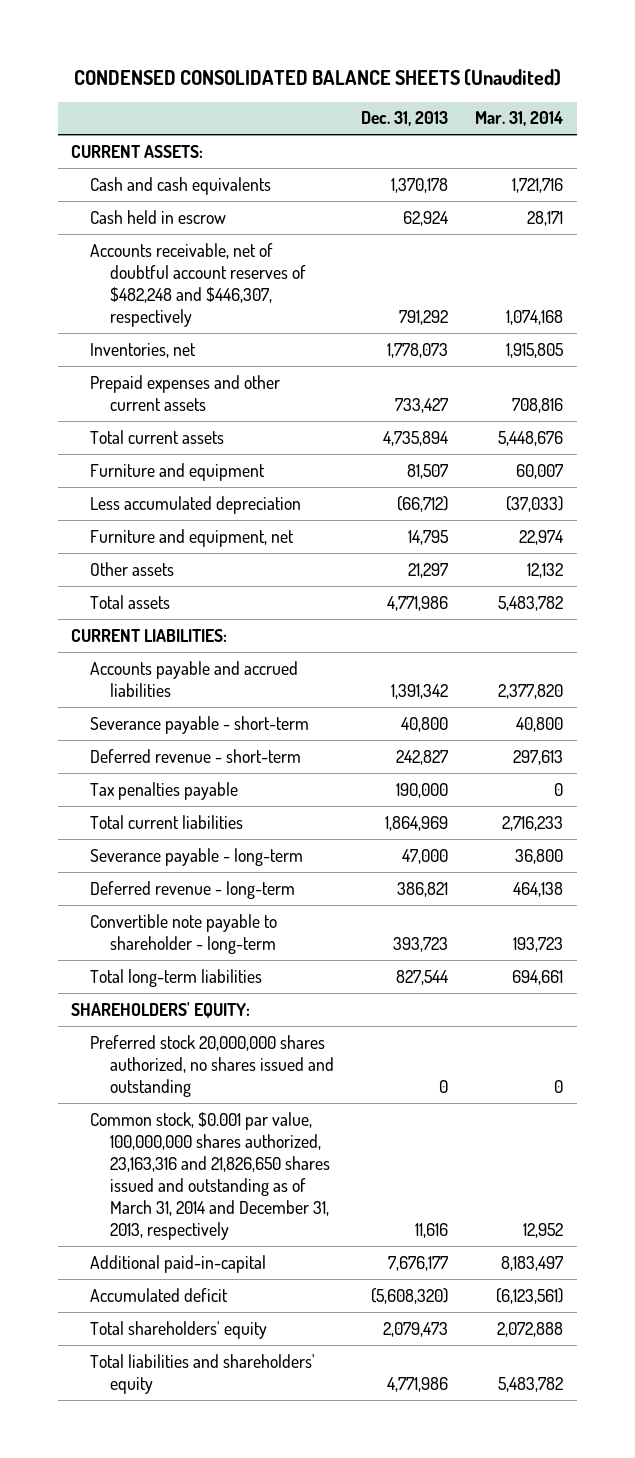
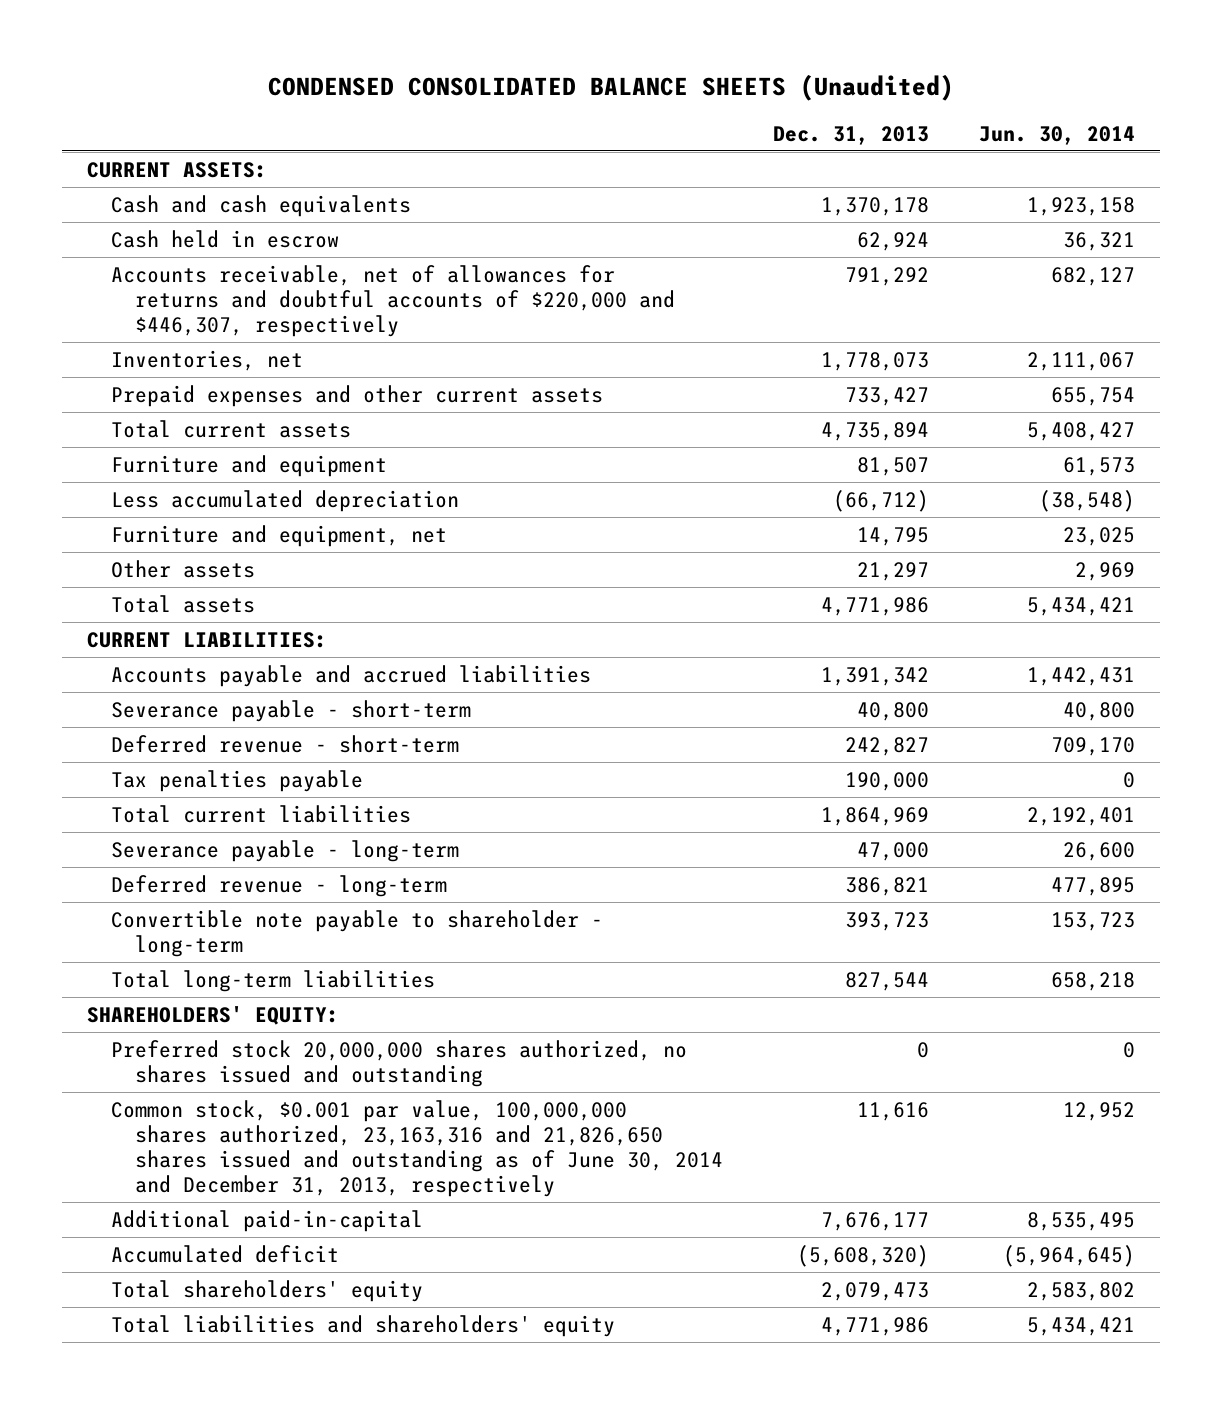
- | Dec. 31, 2013 | Mar. 31, 2014
+ | Dec. 31, 2013 | Jun. 30, 2014
- Accounts receivable, net of doubtful account reserves of $482,248 and $446,307, respectively | 791,292 | 1,074,168
+ Accounts receivable, net of allowances for returns and doubtful accounts of $220,000 and $446,307, respectively | 791,292 | 682,127
- Common stock, $0.001 par value, 100,000,000 shares authorized, 23,163,316 and 21,826,650 shares issued and outstanding as of March 31, 2014 and December 31, 2013, respectively | 11,616 | 12,952
+ Common stock, $0.001 par value, 100,000,000 shares authorized, 23,163,316 and 21,826,650 shares issued and outstanding as of June 30, 2014 and December 31, 2013, respectively | 11,616 | 12,952

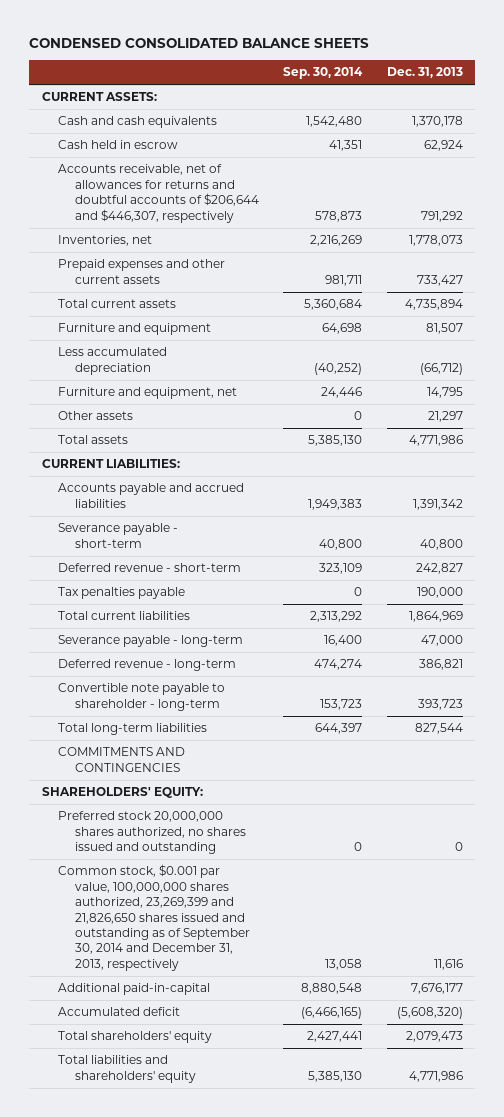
- CONDENSED CONSOLIDATED BALANCE SHEETS (Unaudited)
+ CONDENSED CONSOLIDATED BALANCE SHEETS
- | Dec. 31, 2013 | Jun. 30, 2014
+ | Sep. 30, 2014 | Dec. 31, 2013
- Accounts receivable, net of allowances for returns and doubtful accounts of $220,000 and $446,307, respectively | 791,292 | 682,127
+ Accounts receivable, net of allowances for returns and doubtful accounts of $206,644 and $446,307, respectively | 578,873 | 791,292
+ COMMITMENTS AND CONTINGENCIES
- Common stock, $0.001 par value, 100,000,000 shares authorized, 23,163,316 and 21,826,650 shares issued and outstanding as of June 30, 2014 and December 31, 2013, respectively | 11,616 | 12,952
+ Common stock, $0.001 par value, 100,000,000 shares authorized, 23,269,399 and 21,826,650 shares issued and outstanding as of September 30, 2014 and December 31, 2013, respectively | 13,058 | 11,616

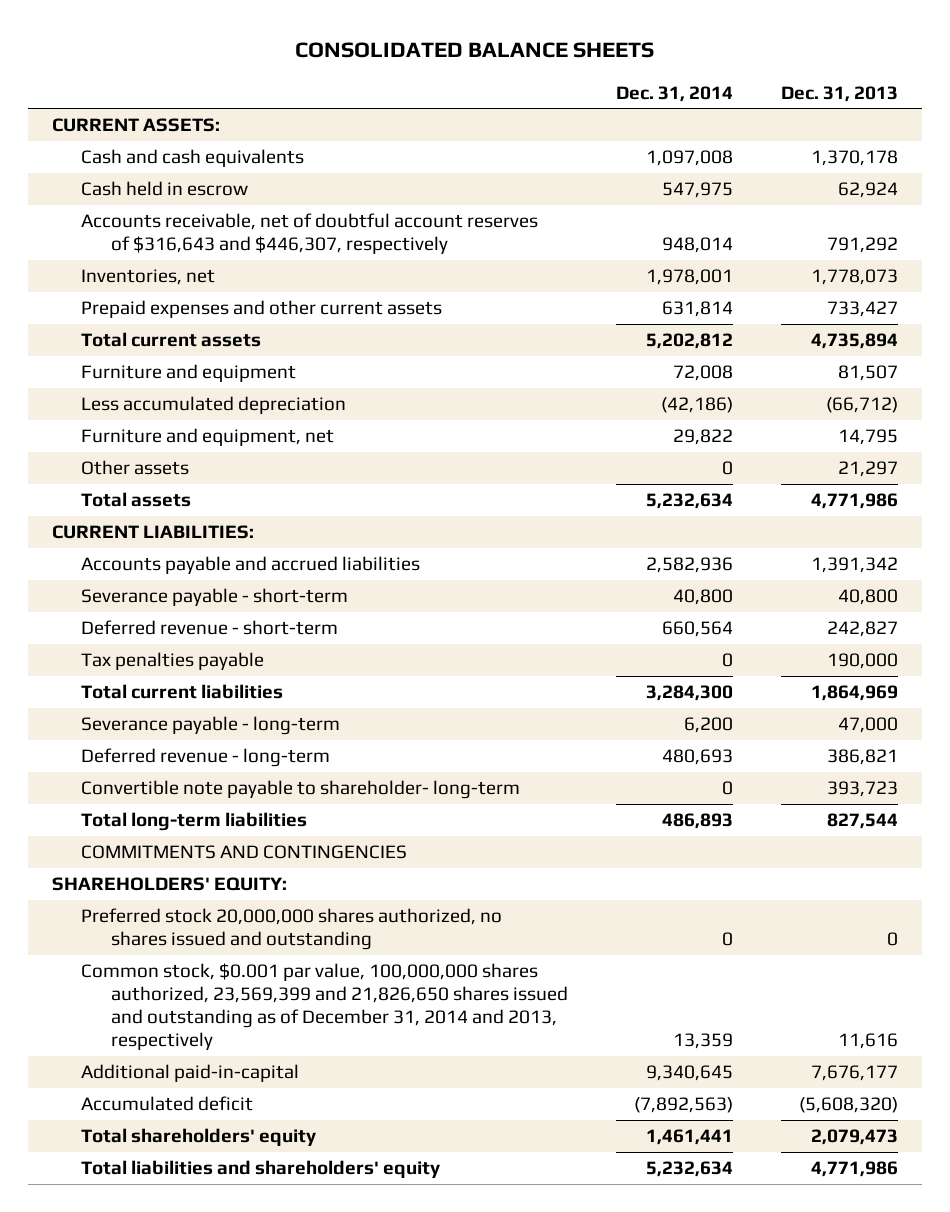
- CONDENSED CONSOLIDATED BALANCE SHEETS
+ CONSOLIDATED BALANCE SHEETS
- | Sep. 30, 2014 | Dec. 31, 2013
+ | Dec. 31, 2014 | Dec. 31, 2013
- Accounts receivable, net of allowances for returns and doubtful accounts of $206,644 and $446,307, respectively | 578,873 | 791,292
+ Accounts receivable, net of doubtful account reserves of $316,643 and $446,307, respectively | 948,014 | 791,292
- Convertible note payable to shareholder - long-term | 153,723 | 393,723
+ Convertible note payable to shareholder- long-term | 0 | 393,723
- Common stock, $0.001 par value, 100,000,000 shares authorized, 23,269,399 and 21,826,650 shares issued and outstanding as of September 30, 2014 and December 31, 2013, respectively | 13,058 | 11,616
+ Common stock, $0.001 par value, 100,000,000 shares authorized, 23,569,399 and 21,826,650 shares issued and outstanding as of December 31, 2014 and 2013, respectively | 13,359 | 11,616

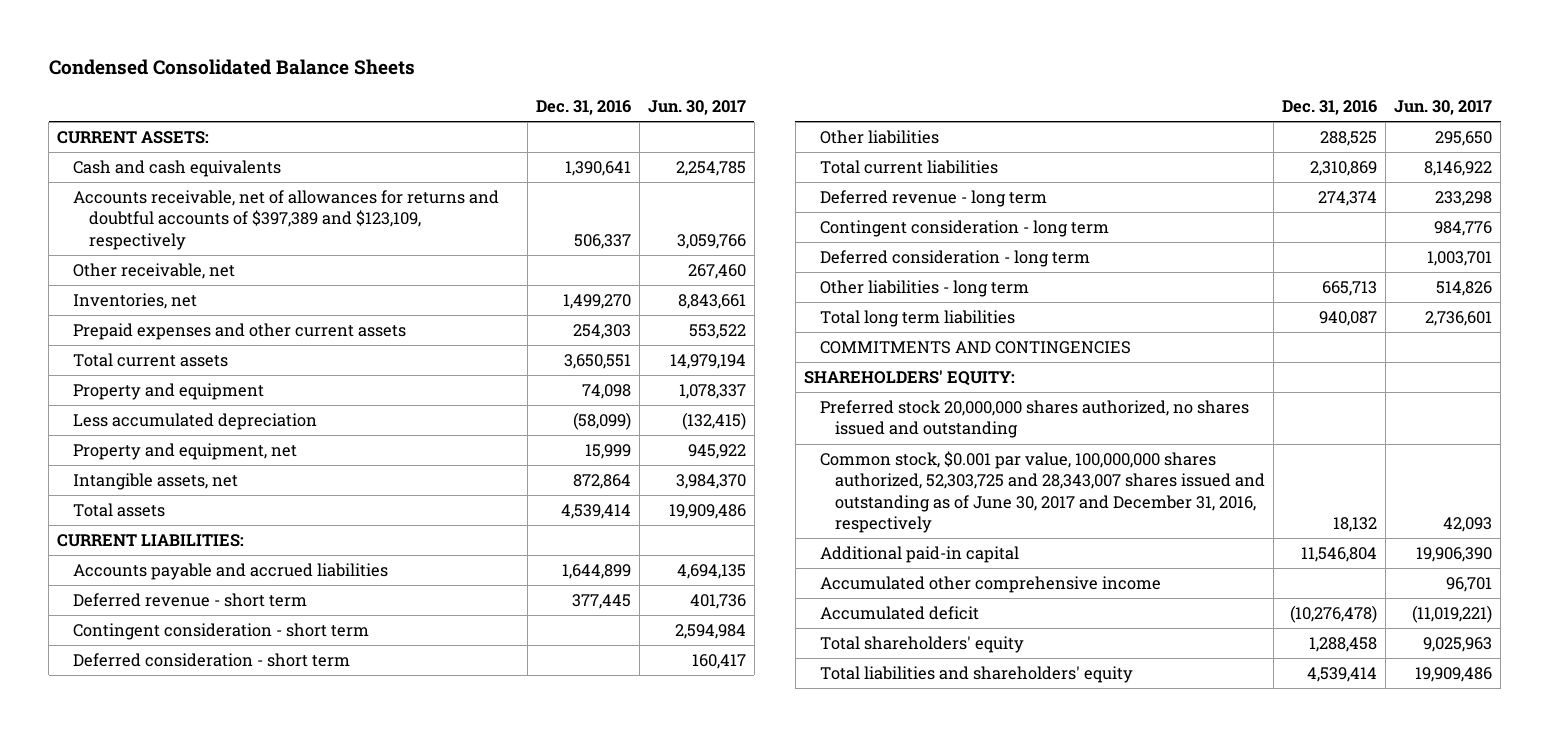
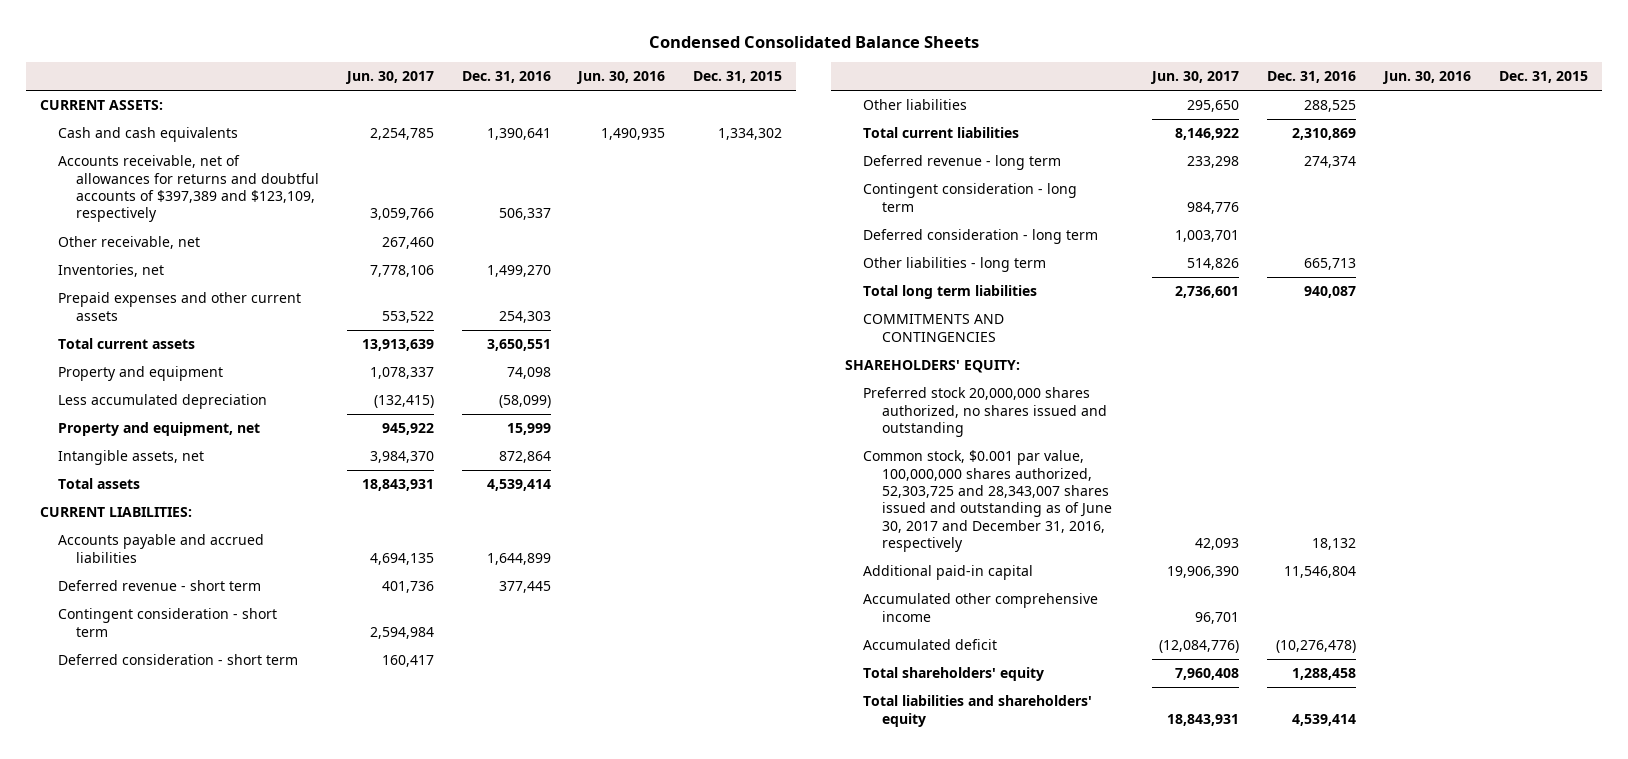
- | Dec. 31, 2016 | Jun. 30, 2017
+ | Jun. 30, 2017 | Dec. 31, 2016 | Jun. 30, 2016 | Dec. 31, 2015
- Inventories, net | 1,499,270 | 8,843,661
+ Inventories, net | 7,778,106 | 1,499,270 | |
- Total current assets | 3,650,551 | 14,979,194
+ Total current assets | 13,913,639 | 3,650,551 | |
- Total assets | 4,539,414 | 19,909,486
+ Total assets | 18,843,931 | 4,539,414 | |
- Accumulated deficit | (10,276,478) | (11,019,221)
- Total shareholders' equity | 1,288,458 | 9,025,963
- Total liabilities and shareholders' equity | 4,539,414 | 19,909,486
+ Accumulated deficit | (12,084,776) | (10,276,478) | |
+ Total shareholders' equity | 7,960,408 | 1,288,458 | |
+ Total liabilities and shareholders' equity | 18,843,931 | 4,539,414 | |

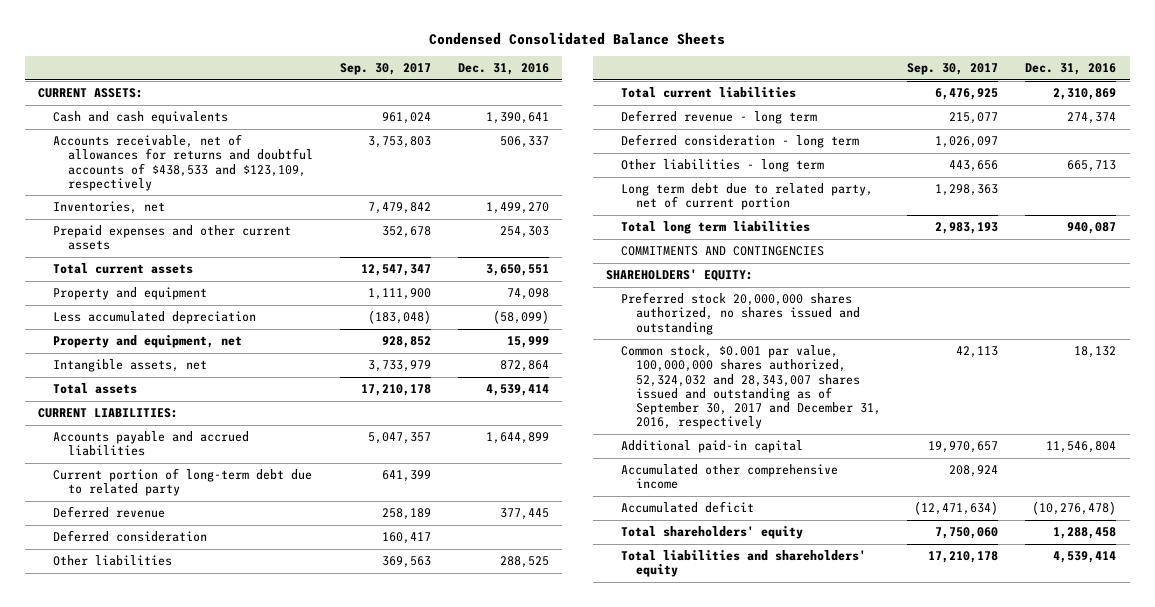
- | Jun. 30, 2017 | Dec. 31, 2016 | Jun. 30, 2016 | Dec. 31, 2015
+ | Sep. 30, 2017 | Dec. 31, 2016
- Accounts receivable, net of allowances for returns and doubtful accounts of $397,389 and $123,109, respectively | 3,059,766 | 506,337 | |
- Other receivable, net | 267,460 | | |
+ Accounts receivable, net of allowances for returns and doubtful accounts of $438,533 and $123,109, respectively | 3,753,803 | 506,337
- Deferred revenue - short term | 401,736 | 377,445 | |
- Contingent consideration - short term | 2,594,984 | | |
- Deferred consideration - short term | 160,417 | | |
+ Current portion of long-term debt due to related party | 641,399 |
+ Deferred revenue | 258,189 | 377,445
+ Deferred consideration | 160,417 |
- Contingent consideration - long term | 984,776 | | |
+ Long term debt due to related party, net of current portion | 1,298,363 |
- Common stock, $0.001 par value, 100,000,000 shares authorized, 52,303,725 and 28,343,007 shares issued and outstanding as of June 30, 2017 and December 31, 2016, respectively | 42,093 | 18,132 | |
+ Common stock, $0.001 par value, 100,000,000 shares authorized, 52,324,032 and 28,343,007 shares issued and outstanding as of September 30, 2017 and December 31, 2016, respectively | 42,113 | 18,132

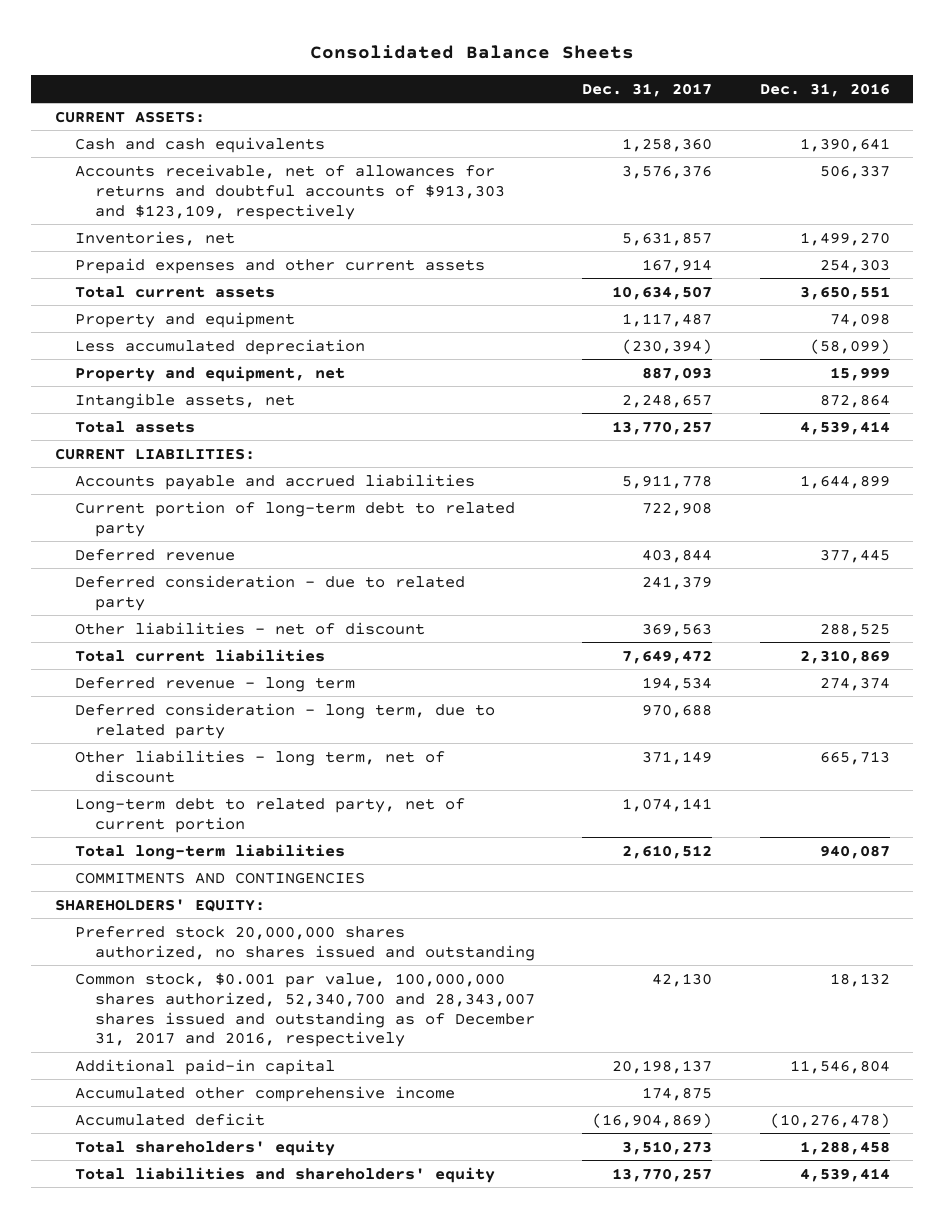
- Condensed Consolidated Balance Sheets
+ Consolidated Balance Sheets
- | Sep. 30, 2017 | Dec. 31, 2016
+ | Dec. 31, 2017 | Dec. 31, 2016
- Accounts receivable, net of allowances for returns and doubtful accounts of $438,533 and $123,109, respectively | 3,753,803 | 506,337
+ Accounts receivable, net of allowances for returns and doubtful accounts of $913,303 and $123,109, respectively | 3,576,376 | 506,337
- Current portion of long-term debt due to related party | 641,399 |
+ Current portion of long-term debt to related party | 722,908 |
- Deferred consideration | 160,417 |
- Other liabilities | 369,563 | 288,525
+ Deferred consideration - due to related party | 241,379 |
+ Other liabilities - net of discount | 369,563 | 288,525
- Deferred consideration - long term | 1,026,097 |
- Other liabilities - long term | 443,656 | 665,713
- Long term debt due to related party, net of current portion | 1,298,363 |
- Total long term liabilities | 2,983,193 | 940,087
+ Deferred consideration - long term, due to related party | 970,688 |
+ Other liabilities - long term, net of discount | 371,149 | 665,713
+ Long-term debt to related party, net of current portion | 1,074,141 |
+ Total long-term liabilities | 2,610,512 | 940,087
- Common stock, $0.001 par value, 100,000,000 shares authorized, 52,324,032 and 28,343,007 shares issued and outstanding as of September 30, 2017 and December 31, 2016, respectively | 42,113 | 18,132
+ Common stock, $0.001 par value, 100,000,000 shares authorized, 52,340,700 and 28,343,007 shares issued and outstanding as of December 31, 2017 and 2016, respectively | 42,130 | 18,132

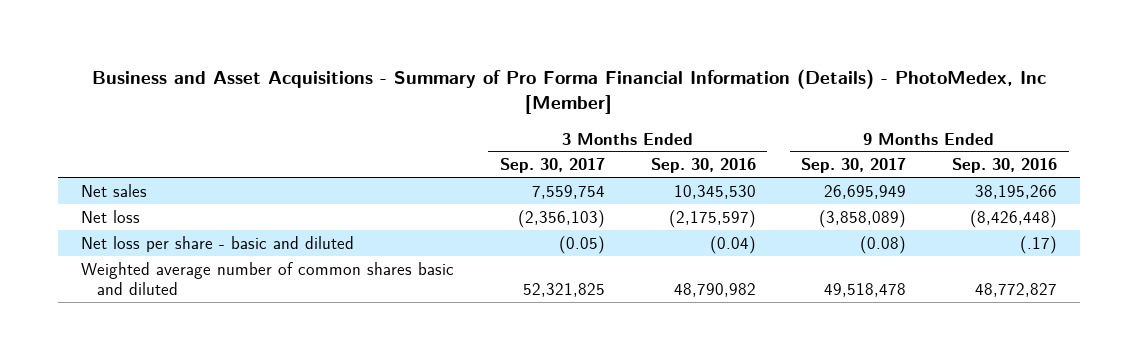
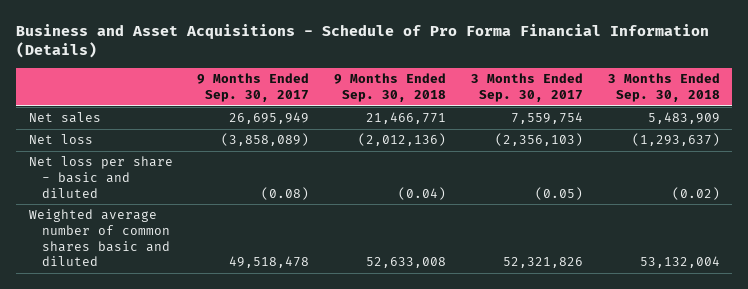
- Business and Asset Acquisitions - Summary of Pro Forma Financial Information (Details) - PhotoMedex, Inc [Member]
+ Business and Asset Acquisitions - Schedule of Pro Forma Financial Information (Details)
- | 3 Months Ended Sep. 30, 2017 | 3 Months Ended Sep. 30, 2016 | 9 Months Ended Sep. 30, 2017 | 9 Months Ended Sep. 30, 2016
+ | 9 Months Ended Sep. 30, 2017 | 9 Months Ended Sep. 30, 2018 | 3 Months Ended Sep. 30, 2017 | 3 Months Ended Sep. 30, 2018
- Weighted average number of common shares basic and diluted | 52,321,825 | 48,790,982 | 49,518,478 | 48,772,827
+ Weighted average number of common shares basic and diluted | 49,518,478 | 52,633,008 | 52,321,826 | 53,132,004

